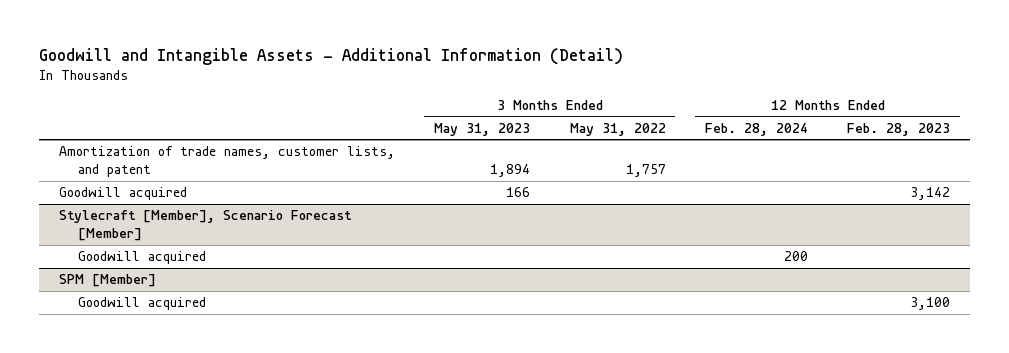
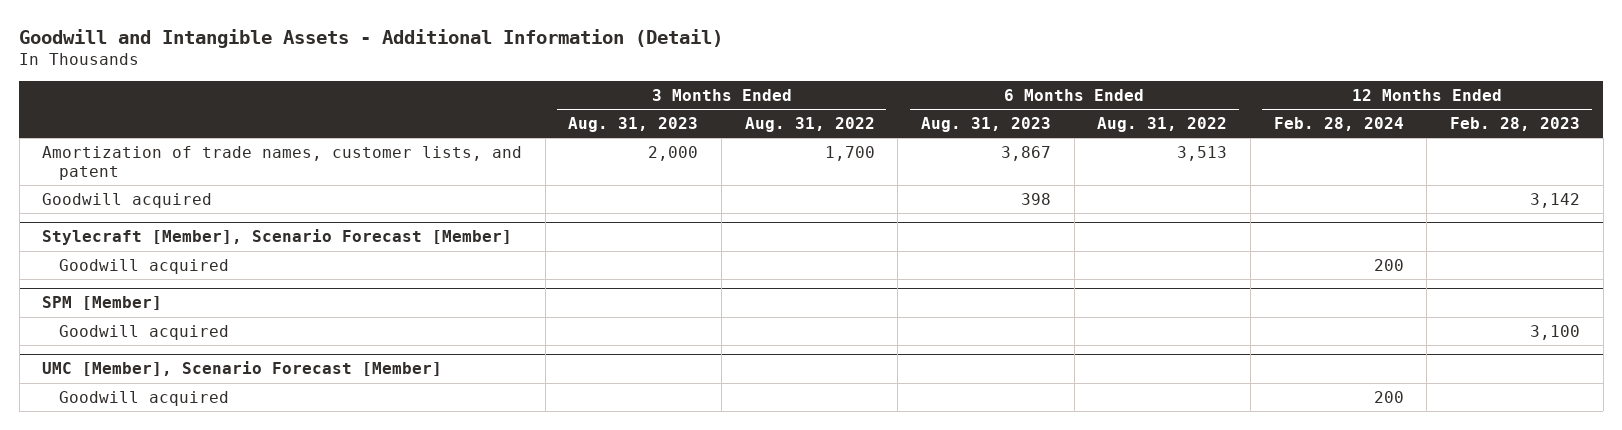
- | 3 Months Ended May 31, 2023 | 3 Months Ended May 31, 2022 | 12 Months Ended Feb. 28, 2024 | 12 Months Ended Feb. 28, 2023
+ | 3 Months Ended Aug. 31, 2023 | 3 Months Ended Aug. 31, 2022 | 6 Months Ended Aug. 31, 2023 | 6 Months Ended Aug. 31, 2022 | 12 Months Ended Feb. 28, 2024 | 12 Months Ended Feb. 28, 2023
+ UMC [Member], Scenario Forecast [Member]
+ Goodwill acquired | | | | | 200 |

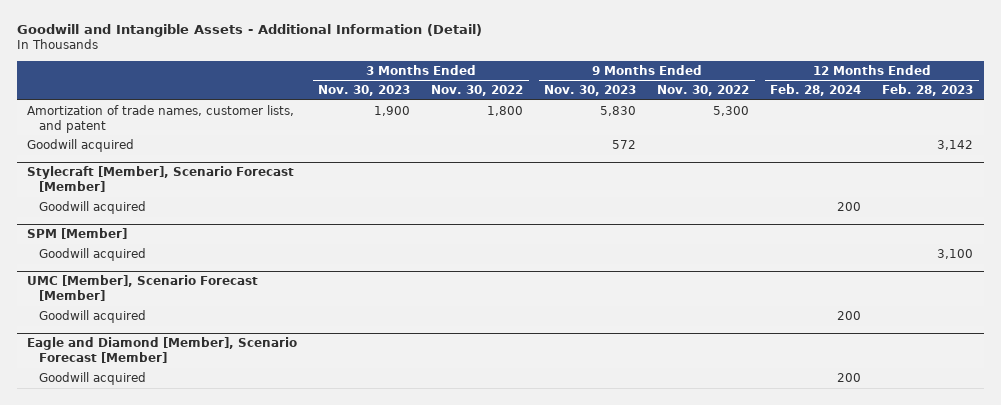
- | 3 Months Ended Aug. 31, 2023 | 3 Months Ended Aug. 31, 2022 | 6 Months Ended Aug. 31, 2023 | 6 Months Ended Aug. 31, 2022 | 12 Months Ended Feb. 28, 2024 | 12 Months Ended Feb. 28, 2023
+ | 3 Months Ended Nov. 30, 2023 | 3 Months Ended Nov. 30, 2022 | 9 Months Ended Nov. 30, 2023 | 9 Months Ended Nov. 30, 2022 | 12 Months Ended Feb. 28, 2024 | 12 Months Ended Feb. 28, 2023
+ Eagle and Diamond [Member], Scenario Forecast [Member]
+ Goodwill acquired | | | | | 200 |

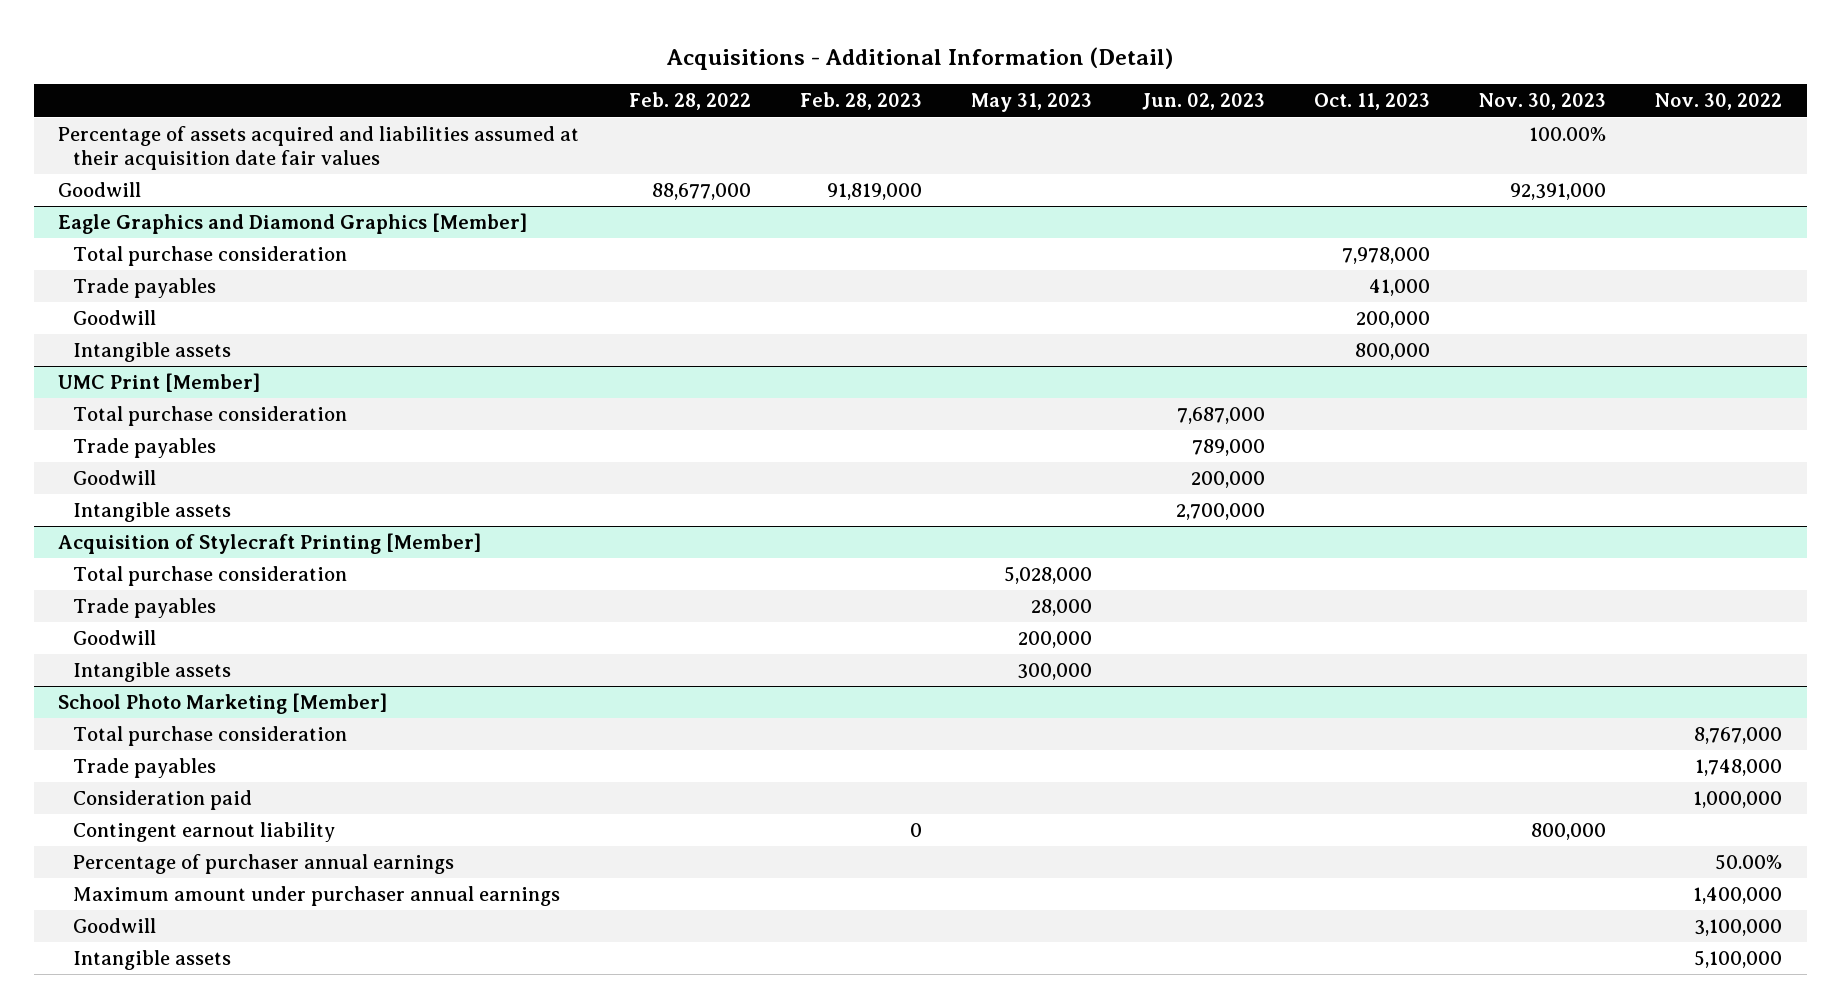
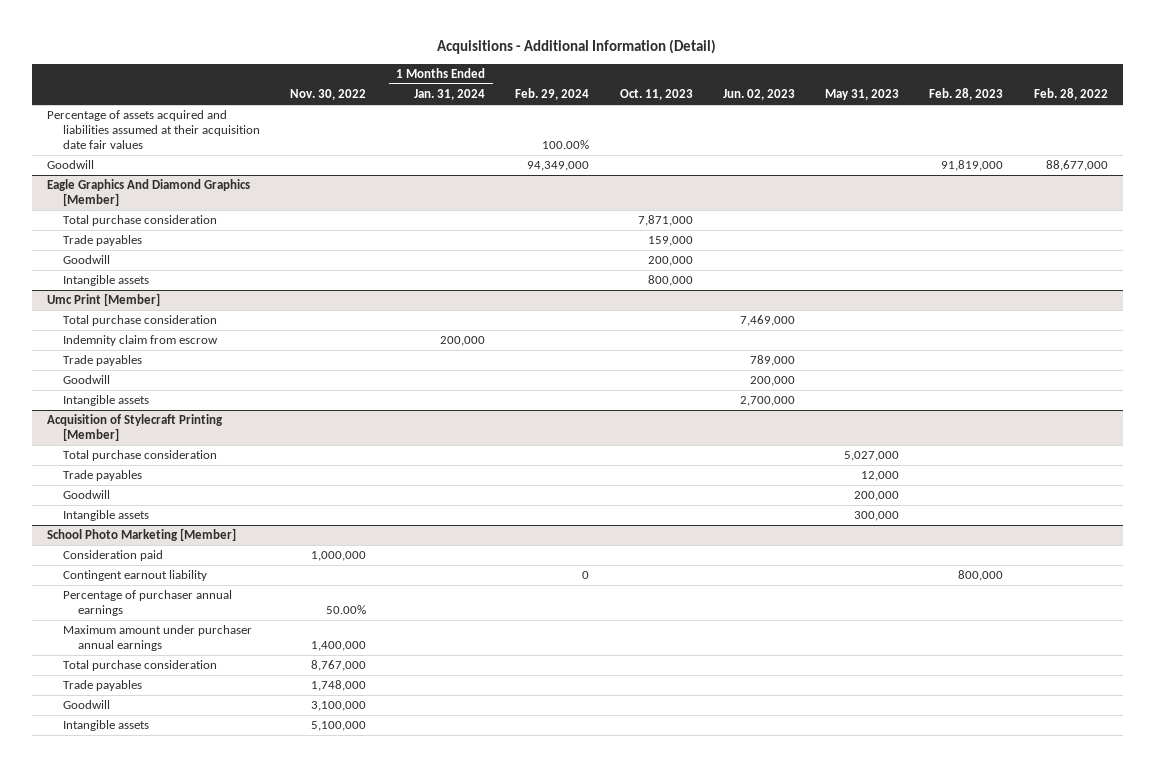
- | Feb. 28, 2022 | Feb. 28, 2023 | May 31, 2023 | Jun. 02, 2023 | Oct. 11, 2023 | Nov. 30, 2023 | Nov. 30, 2022
+ | Nov. 30, 2022 | 1 Months Ended Jan. 31, 2024 | Feb. 29, 2024 | Oct. 11, 2023 | Jun. 02, 2023 | May 31, 2023 | Feb. 28, 2023 | Feb. 28, 2022
- Eagle Graphics and Diamond Graphics [Member]
- Total purchase consideration | | | | | 7,978,000 | |
- Trade payables | | | | | 41,000 | |
+ Eagle Graphics And Diamond Graphics [Member]
+ Total purchase consideration | | | | 7,871,000 | | | |
+ Trade payables | | | | 159,000 | | | |
- UMC Print [Member]
- Total purchase consideration | | | | 7,687,000 | | |
+ Umc Print [Member]
+ Total purchase consideration | | | | | 7,469,000 | | |
+ Indemnity claim from escrow | | 200,000 | | | | | |
@ Acquisition of Stylecraft Printing [Member]
- Total purchase consideration | | | 5,028,000 | | | |
- Trade payables | | | 28,000 | | | |
+ Total purchase consideration | | | | | | 5,027,000 | |
+ Trade payables | | | | | | 12,000 | |
@ School Photo Marketing [Member]
- Contingent earnout liability | | 0 | | | | 800,000 |
+ Contingent earnout liability | | | 0 | | | | 800,000 |
moved down: Total purchase consideration | 8,767,000 | | | | | | |
moved down: Trade payables | 1,748,000 | | | | | | |

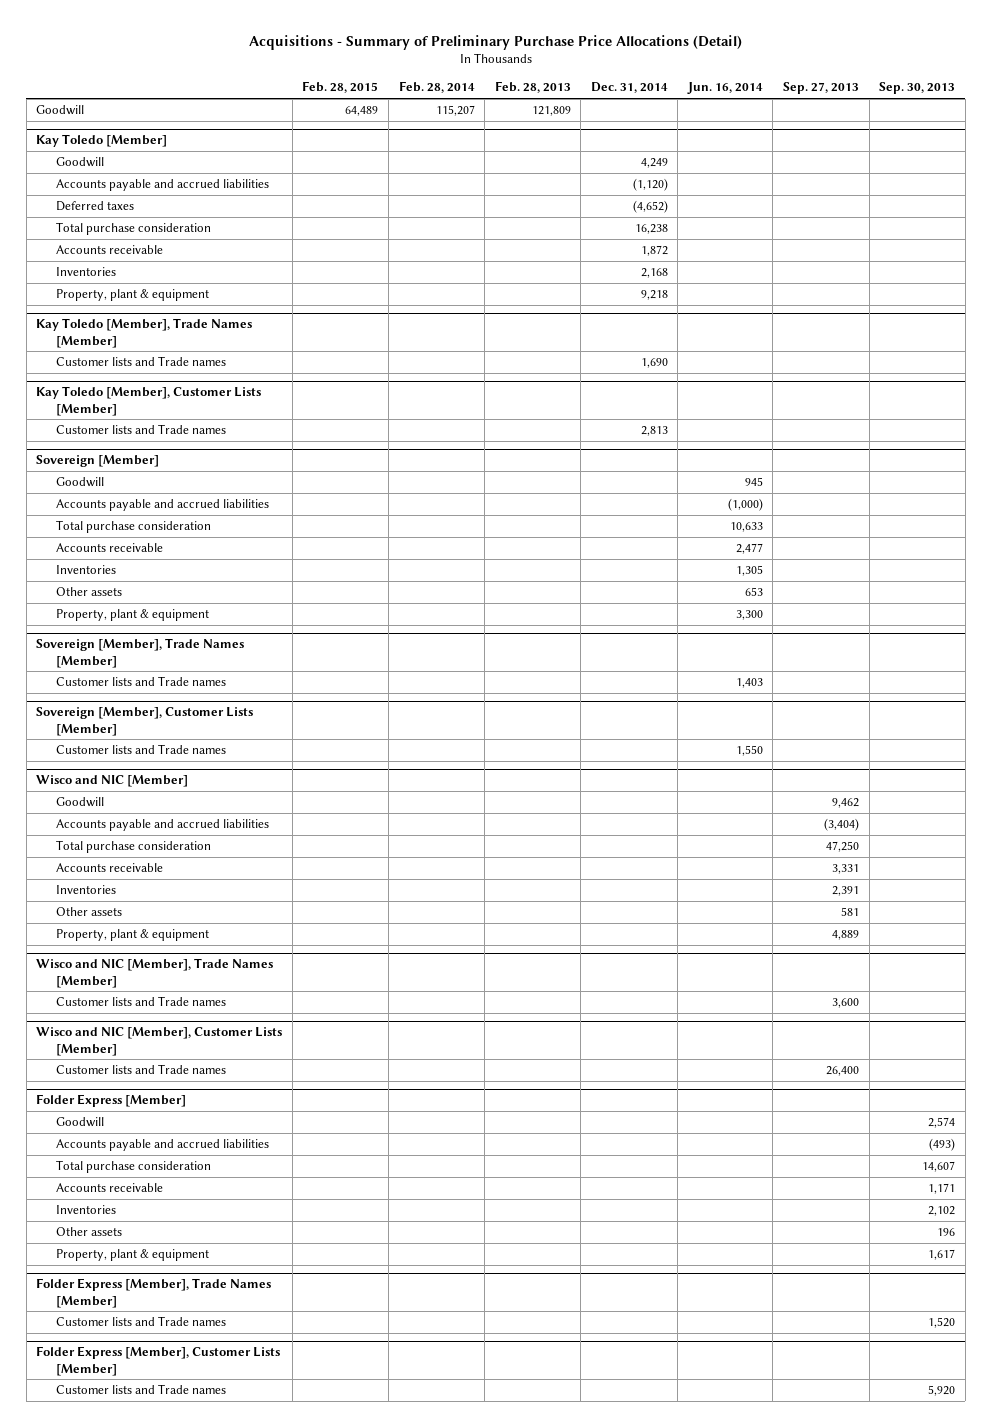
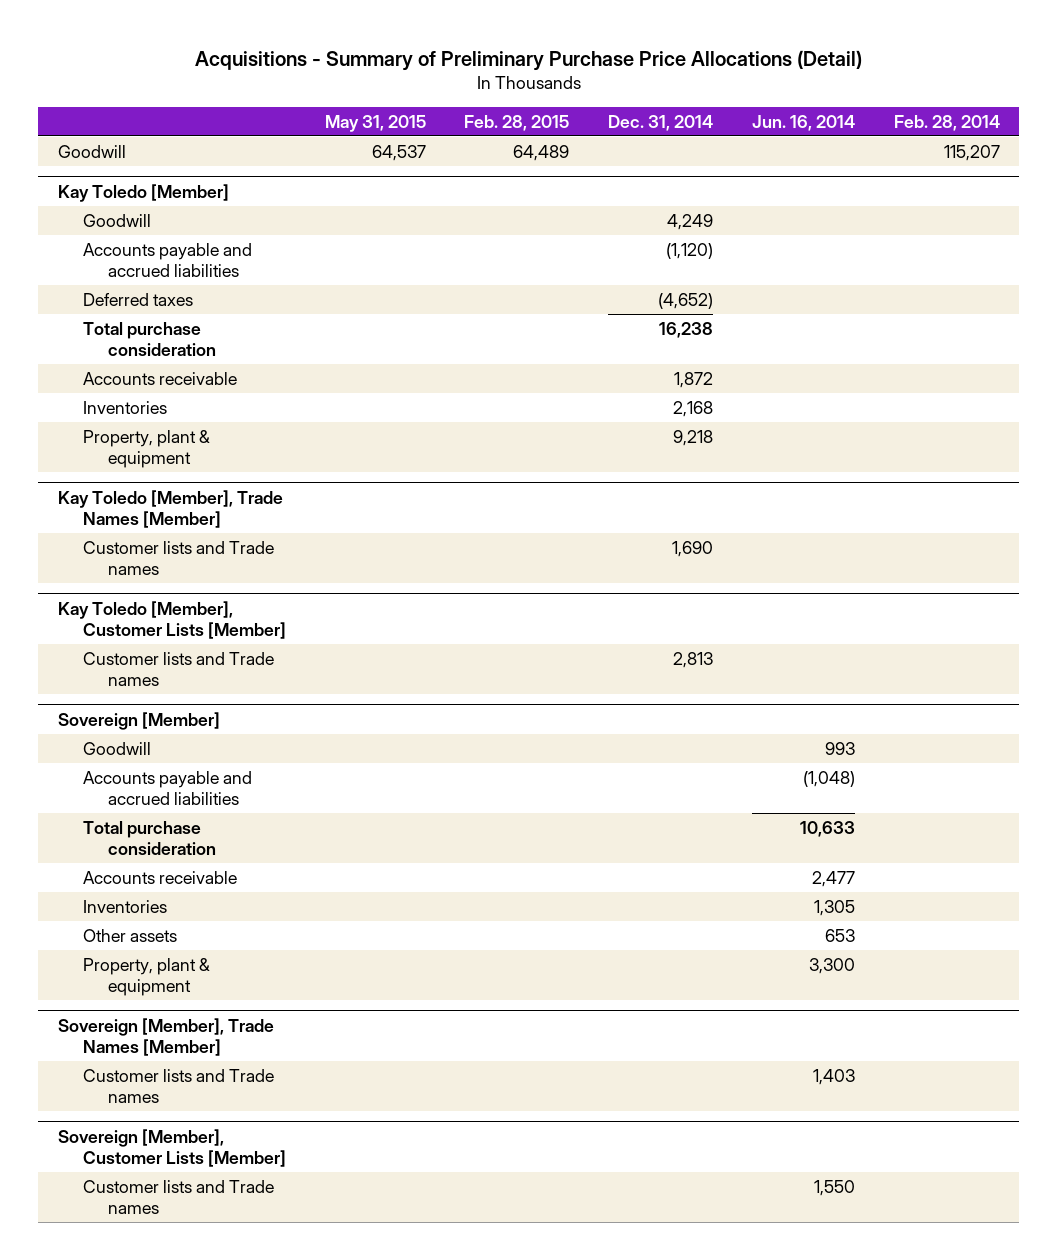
- | Feb. 28, 2015 | Feb. 28, 2014 | Feb. 28, 2013 | Dec. 31, 2014 | Jun. 16, 2014 | Sep. 27, 2013 | Sep. 30, 2013
+ | May 31, 2015 | Feb. 28, 2015 | Dec. 31, 2014 | Jun. 16, 2014 | Feb. 28, 2014
@ Sovereign [Member]
- Goodwill | | | | | 945 | |
- Accounts payable and accrued liabilities | | | | | (1,000) | |
+ Goodwill | | | | 993 |
+ Accounts payable and accrued liabilities | | | | (1,048) |
- Wisco and NIC [Member]
- Goodwill | | | | | | 9,462 |
- Accounts payable and accrued liabilities | | | | | | (3,404) |
- Total purchase consideration | | | | | | 47,250 |
- Accounts receivable | | | | | | 3,331 |
- Inventories | | | | | | 2,391 |
- Other assets | | | | | | 581 |
- Property, plant & equipment | | | | | | 4,889 |
- Wisco and NIC [Member], Trade Names [Member]
- Customer lists and Trade names | | | | | | 3,600 |
- Wisco and NIC [Member], Customer Lists [Member]
- Customer lists and Trade names | | | | | | 26,400 |
- Folder Express [Member]
- Goodwill | | | | | | | 2,574
- Accounts payable and accrued liabilities | | | | | | | (493)
- Total purchase consideration | | | | | | | 14,607
- Accounts receivable | | | | | | | 1,171
- Inventories | | | | | | | 2,102
- Other assets | | | | | | | 196
- Property, plant & equipment | | | | | | | 1,617
- Folder Express [Member], Trade Names [Member]
- Customer lists and Trade names | | | | | | | 1,520
- Folder Express [Member], Customer Lists [Member]
- Customer lists and Trade names | | | | | | | 5,920

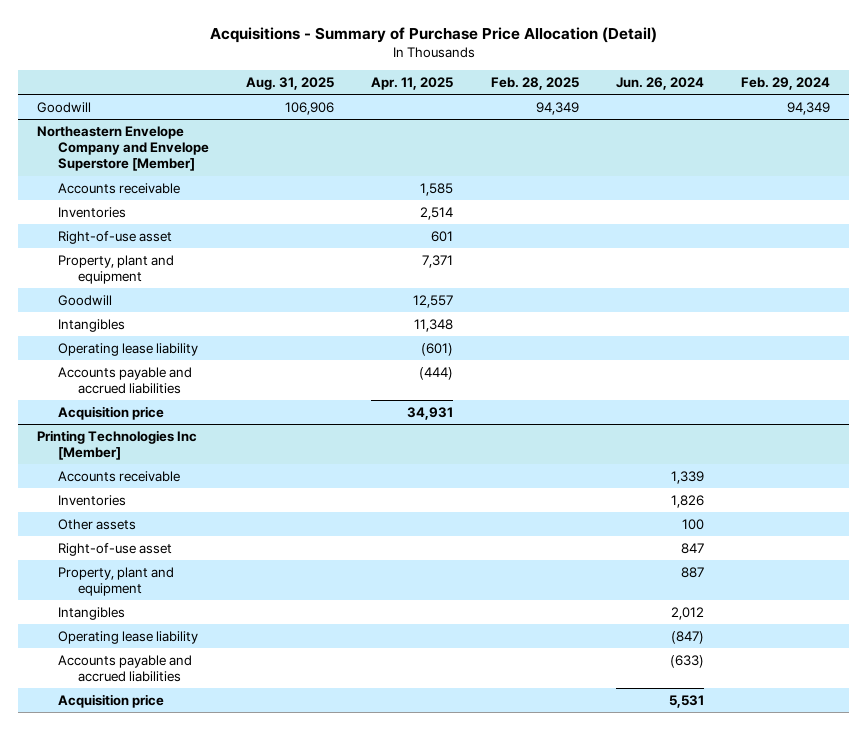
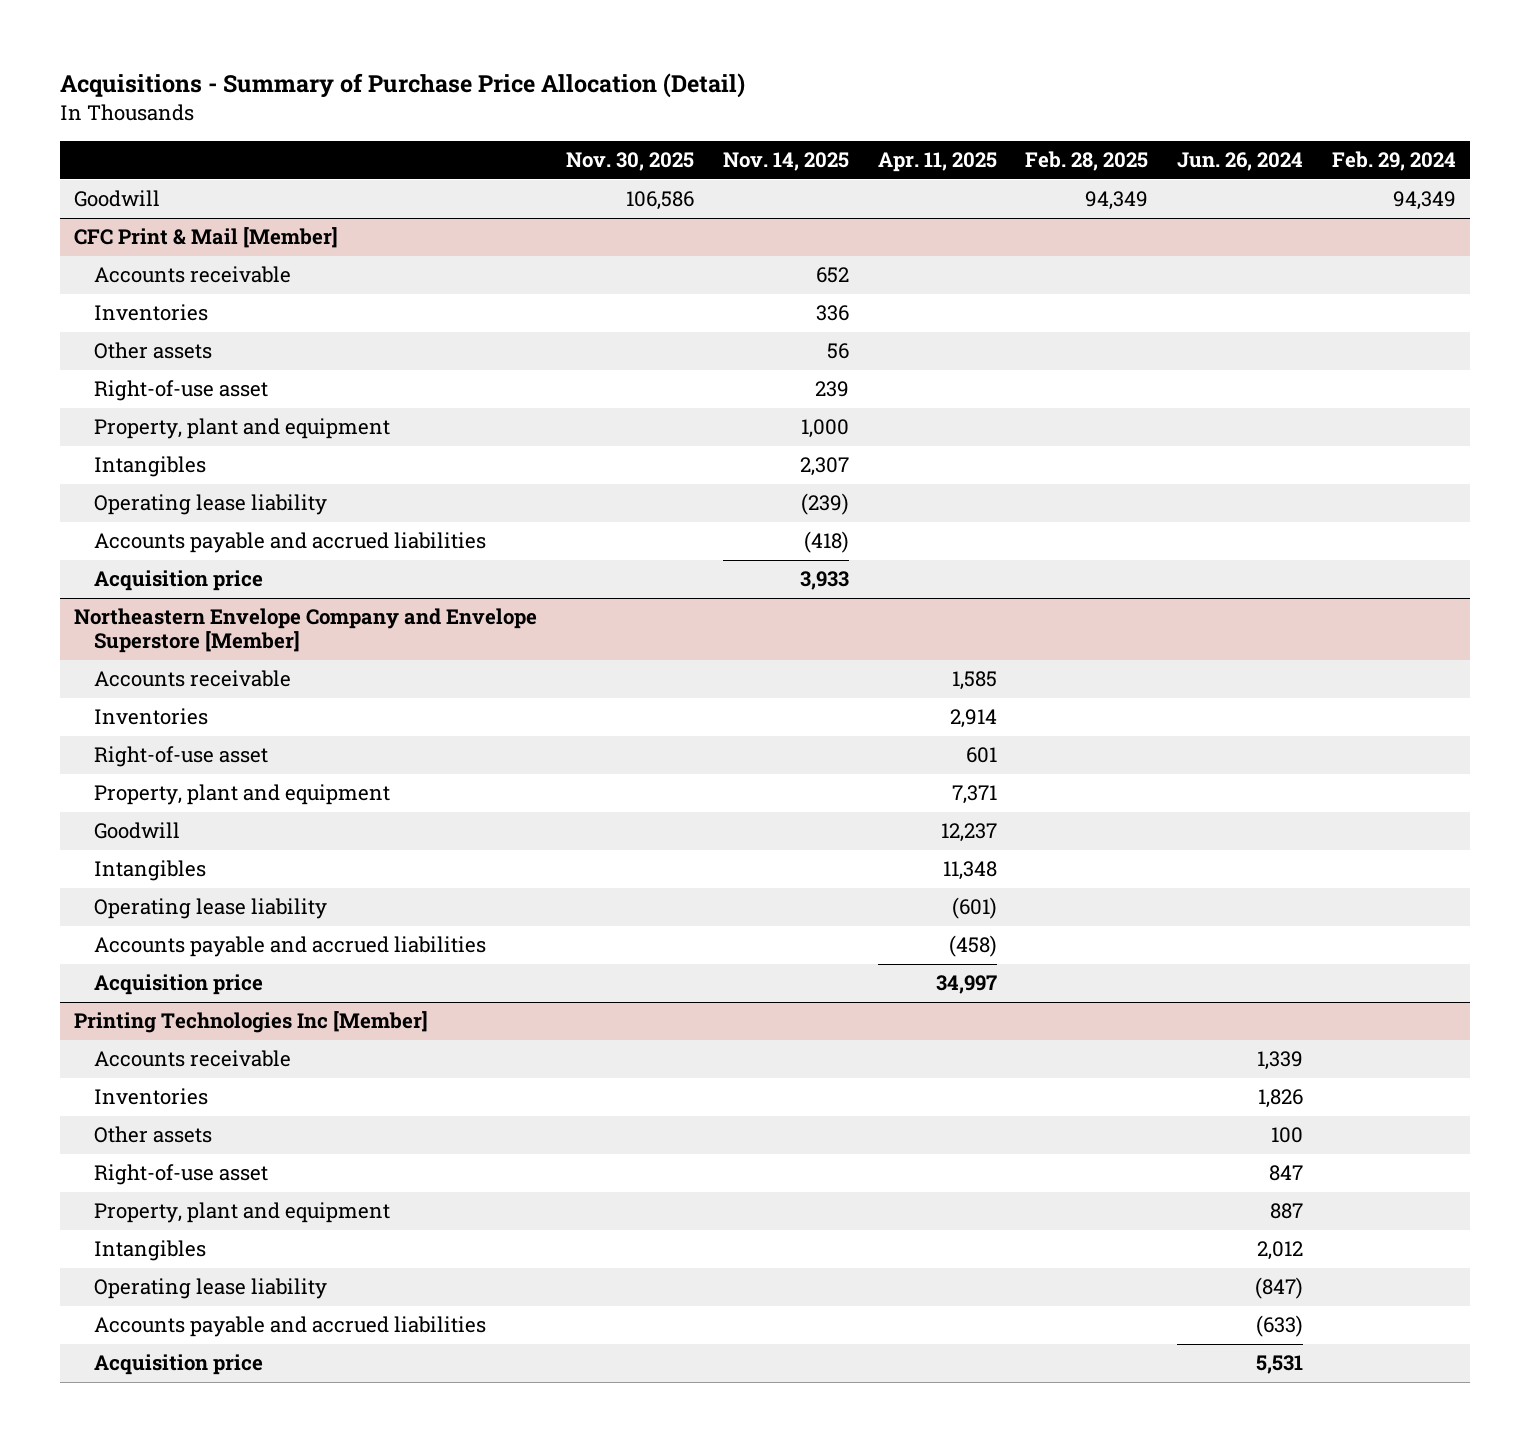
- | Aug. 31, 2025 | Apr. 11, 2025 | Feb. 28, 2025 | Jun. 26, 2024 | Feb. 29, 2024
+ | Nov. 30, 2025 | Nov. 14, 2025 | Apr. 11, 2025 | Feb. 28, 2025 | Jun. 26, 2024 | Feb. 29, 2024
+ CFC Print & Mail [Member]
+ Accounts receivable | | 652 | | | |
+ Inventories | | 336 | | | |
+ Other assets | | 56 | | | |
+ Right-of-use asset | | 239 | | | |
+ Property, plant and equipment | | 1,000 | | | |
+ Intangibles | | 2,307 | | | |
+ Operating lease liability | | (239) | | | |
+ Accounts payable and accrued liabilities | | (418) | | | |
+ Acquisition price | | 3,933 | | | |
@ Northeastern Envelope Company and Envelope Superstore [Member]
- Inventories | | 2,514 | | |
+ Inventories | | | 2,914 | | |
- Goodwill | | 12,557 | | |
+ Goodwill | | | 12,237 | | |
- Accounts payable and accrued liabilities | | (444) | | |
- Acquisition price | | 34,931 | | |
+ Accounts payable and accrued liabilities | | | (458) | | |
+ Acquisition price | | | 34,997 | | |

